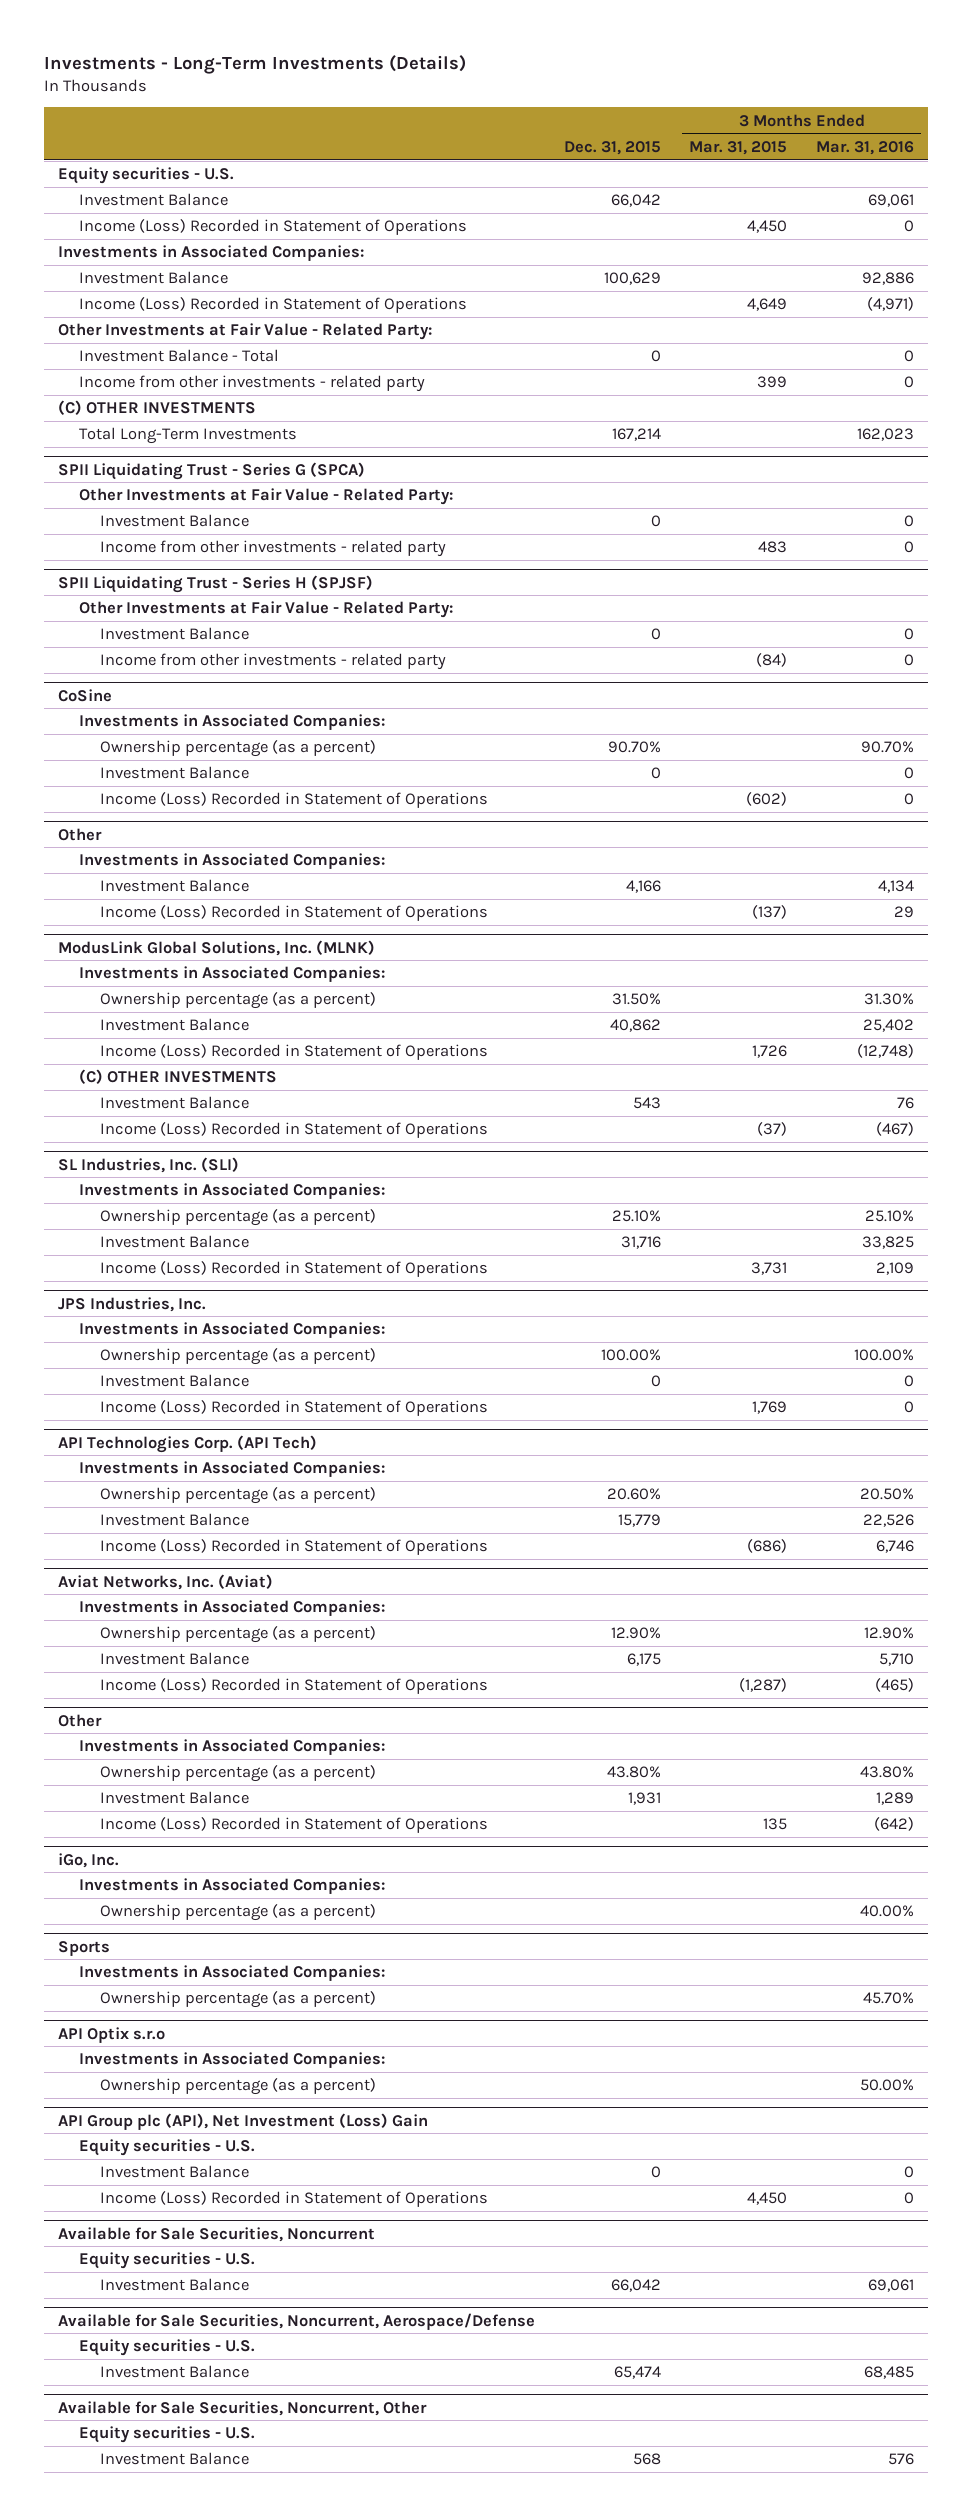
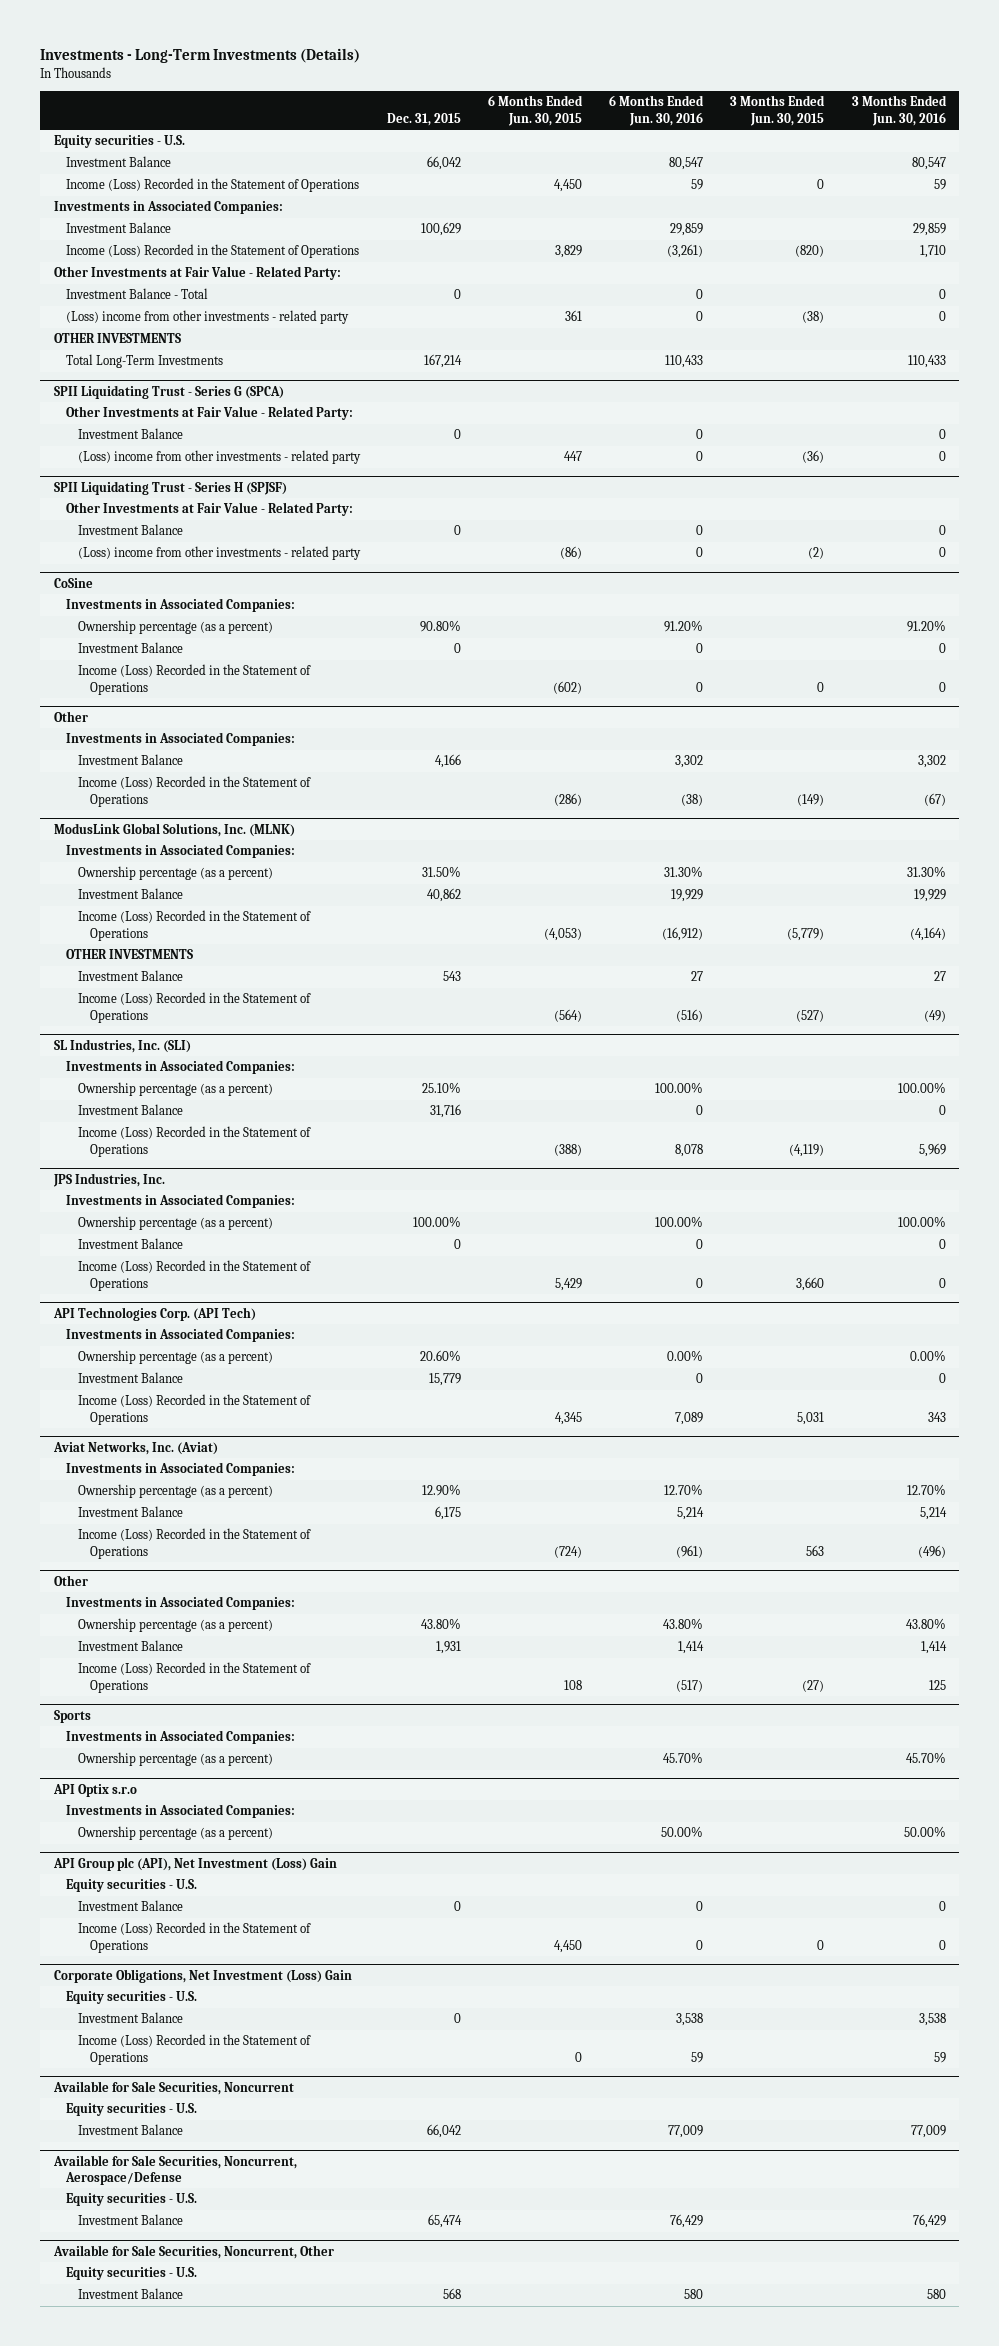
- | Dec. 31, 2015 | 3 Months Ended Mar. 31, 2015 | 3 Months Ended Mar. 31, 2016
+ | Dec. 31, 2015 | 6 Months Ended Jun. 30, 2015 | 6 Months Ended Jun. 30, 2016 | 3 Months Ended Jun. 30, 2015 | 3 Months Ended Jun. 30, 2016
- Income (Loss) Recorded in Statement of Operations | | 4,450 | 0
+ Income (Loss) Recorded in the Statement of Operations | | 4,450 | 59 | 0 | 59
- Income (Loss) Recorded in Statement of Operations | | 4,649 | (4,971)
+ Income (Loss) Recorded in the Statement of Operations | | 3,829 | (3,261) | (820) | 1,710
- Income from other investments - related party | | 399 | 0
- (C) OTHER INVESTMENTS
+ (Loss) income from other investments - related party | | 361 | 0 | (38) | 0
+ OTHER INVESTMENTS
@ SPII Liquidating Trust - Series G (SPCA)
- Income from other investments - related party | | 483 | 0
+ (Loss) income from other investments - related party | | 447 | 0 | (36) | 0
@ SPII Liquidating Trust - Series H (SPJSF)
- Income from other investments - related party | | (84) | 0
+ (Loss) income from other investments - related party | | (86) | 0 | (2) | 0
@ CoSine
- Ownership percentage (as a percent) | 90.70% | | 90.70%
+ Ownership percentage (as a percent) | 90.80% | | 91.20% | | 91.20%
- Income (Loss) Recorded in Statement of Operations | | (602) | 0
+ Income (Loss) Recorded in the Statement of Operations | | (602) | 0 | 0 | 0
@ Other
- Income (Loss) Recorded in Statement of Operations | | (137) | 29
+ Income (Loss) Recorded in the Statement of Operations | | (286) | (38) | (149) | (67)
@ ModusLink Global Solutions, Inc. (MLNK)
- Income (Loss) Recorded in Statement of Operations | | 1,726 | (12,748)
- (C) OTHER INVESTMENTS
+ Income (Loss) Recorded in the Statement of Operations | | (4,053) | (16,912) | (5,779) | (4,164)
+ OTHER INVESTMENTS
- Income (Loss) Recorded in Statement of Operations | | (37) | (467)
+ Income (Loss) Recorded in the Statement of Operations | | (564) | (516) | (527) | (49)
@ SL Industries, Inc. (SLI)
- Income (Loss) Recorded in Statement of Operations | | 3,731 | 2,109
+ Income (Loss) Recorded in the Statement of Operations | | (388) | 8,078 | (4,119) | 5,969
@ JPS Industries, Inc.
- Income (Loss) Recorded in Statement of Operations | | 1,769 | 0
+ Income (Loss) Recorded in the Statement of Operations | | 5,429 | 0 | 3,660 | 0
@ API Technologies Corp. (API Tech)
- Income (Loss) Recorded in Statement of Operations | | (686) | 6,746
+ Income (Loss) Recorded in the Statement of Operations | | 4,345 | 7,089 | 5,031 | 343
@ Aviat Networks, Inc. (Aviat)
- Income (Loss) Recorded in Statement of Operations | | (1,287) | (465)
+ Income (Loss) Recorded in the Statement of Operations | | (724) | (961) | 563 | (496)
@ Other
- Income (Loss) Recorded in Statement of Operations | | 135 | (642)
- iGo, Inc.
- Investments in Associated Companies:
- Ownership percentage (as a percent) | | | 40.00%
@ Other
+ Income (Loss) Recorded in the Statement of Operations | | 108 | (517) | (27) | 125
@ API Group plc (API), Net Investment (Loss) Gain
- Income (Loss) Recorded in Statement of Operations | | 4,450 | 0
+ Income (Loss) Recorded in the Statement of Operations | | 4,450 | 0 | 0 | 0
+ Corporate Obligations, Net Investment (Loss) Gain
+ Equity securities - U.S.
+ Investment Balance | 0 | | 3,538 | | 3,538
+ Income (Loss) Recorded in the Statement of Operations | | 0 | 59 | | 59

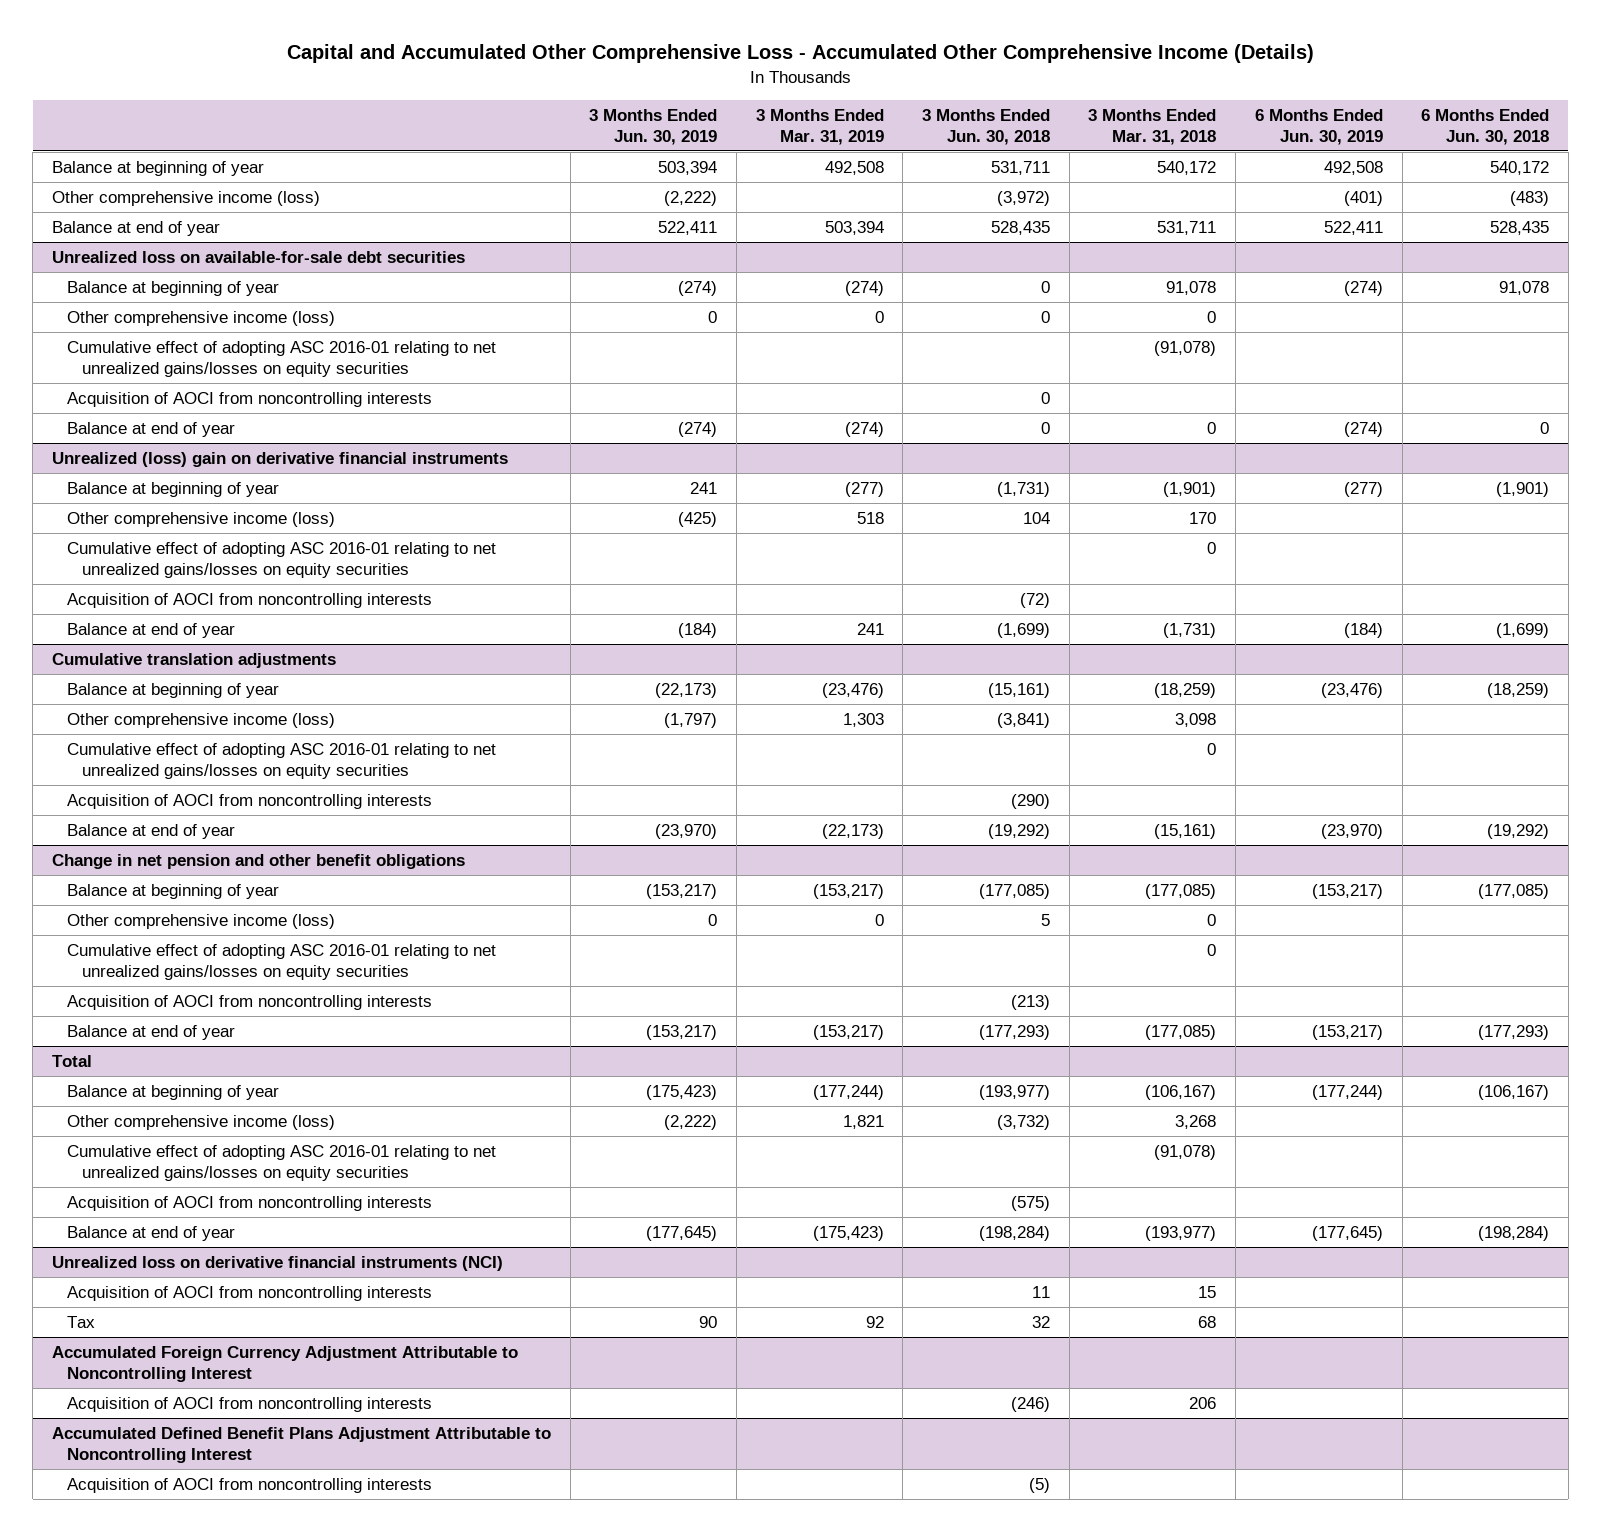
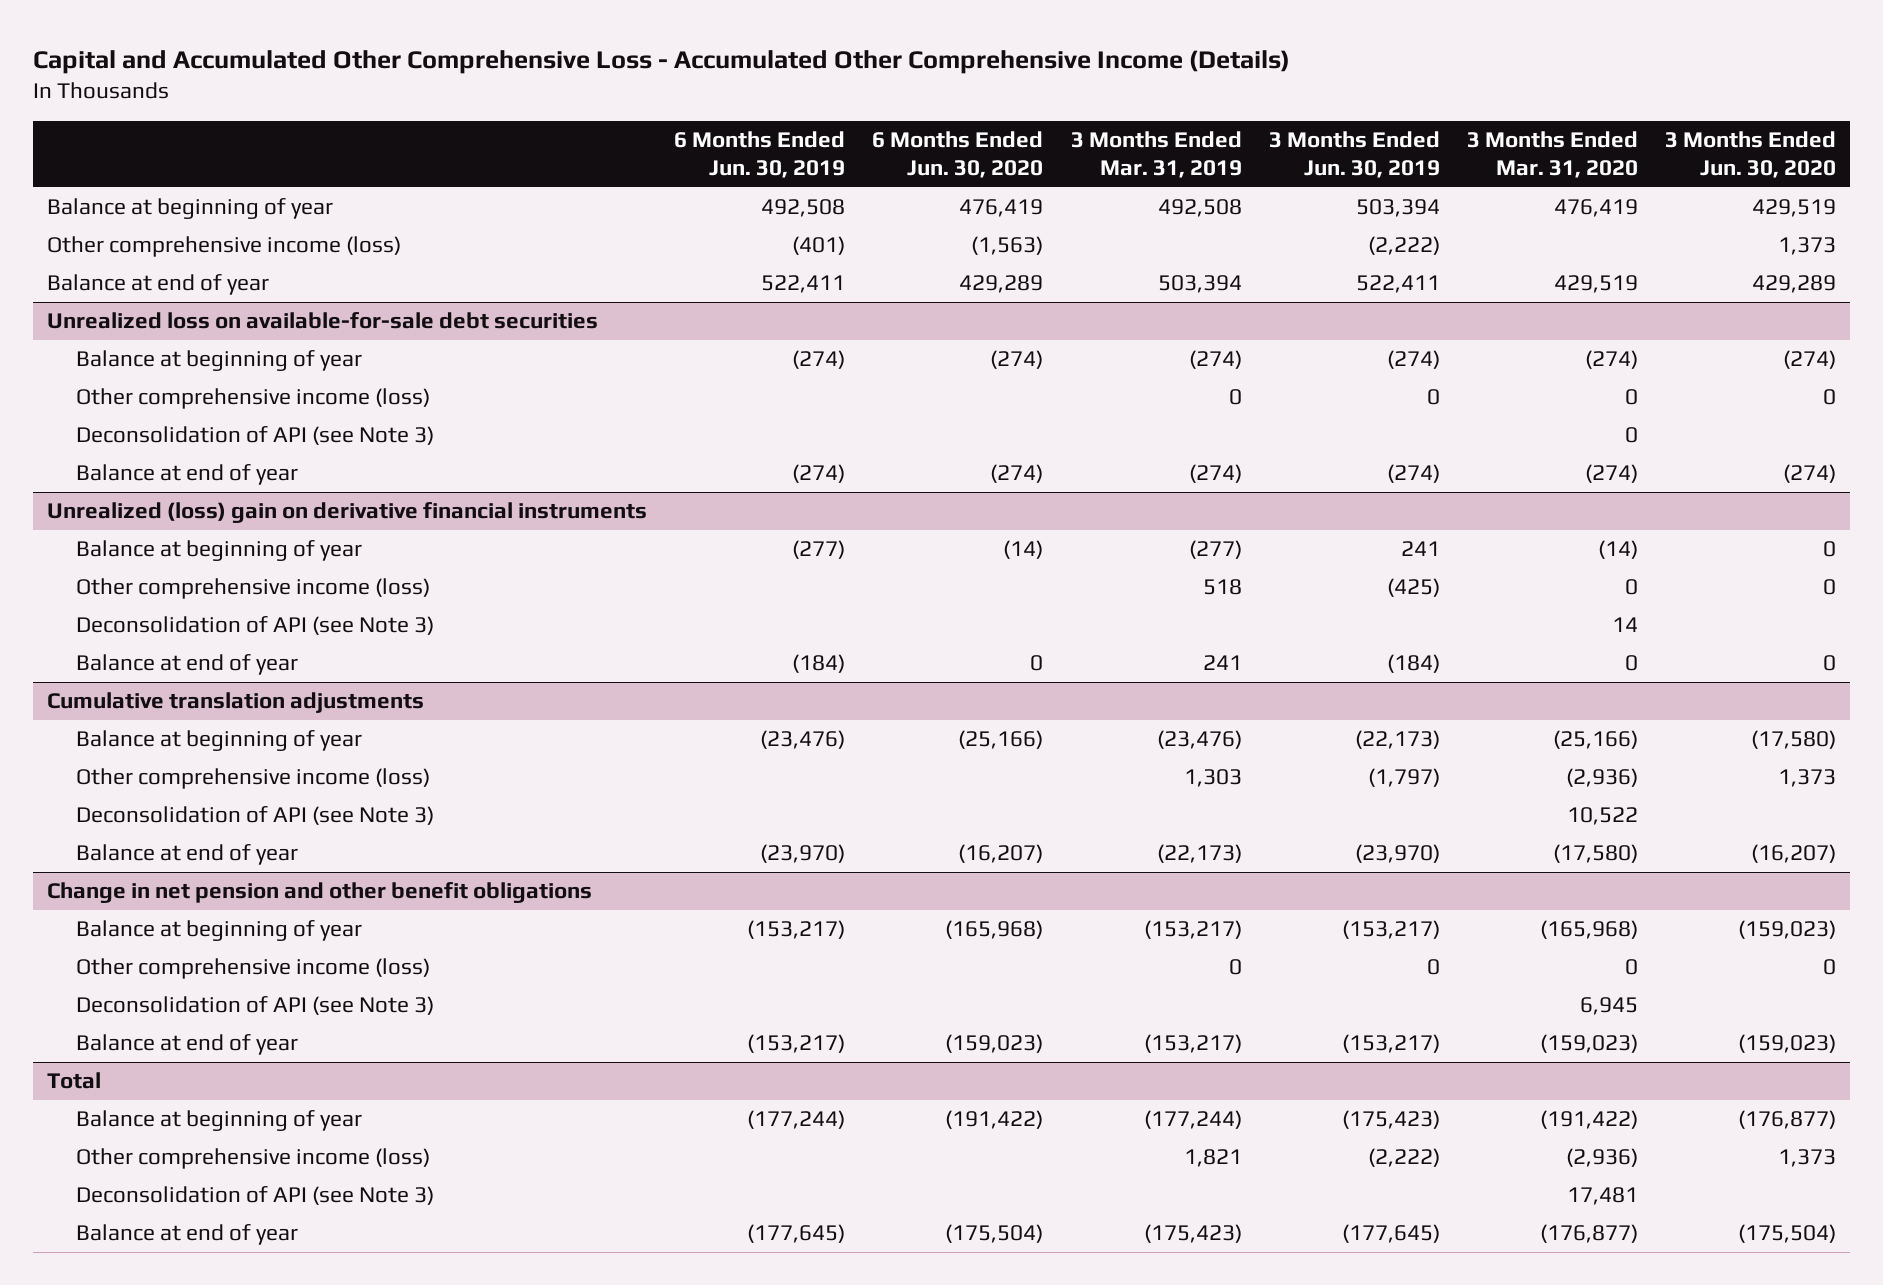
- | 3 Months Ended Jun. 30, 2019 | 3 Months Ended Mar. 31, 2019 | 3 Months Ended Jun. 30, 2018 | 3 Months Ended Mar. 31, 2018 | 6 Months Ended Jun. 30, 2019 | 6 Months Ended Jun. 30, 2018
+ | 6 Months Ended Jun. 30, 2019 | 6 Months Ended Jun. 30, 2020 | 3 Months Ended Mar. 31, 2019 | 3 Months Ended Jun. 30, 2019 | 3 Months Ended Mar. 31, 2020 | 3 Months Ended Jun. 30, 2020
@ Unrealized loss on available-for-sale debt securities
- Cumulative effect of adopting ASC 2016-01 relating to net unrealized gains/losses on equity securities | | | | (91,078) | |
- Acquisition of AOCI from noncontrolling interests | | | 0 | | |
+ Deconsolidation of API (see Note 3) | | | | | 0 |
@ Unrealized (loss) gain on derivative financial instruments
- Cumulative effect of adopting ASC 2016-01 relating to net unrealized gains/losses on equity securities | | | | 0 | |
- Acquisition of AOCI from noncontrolling interests | | | (72) | | |
+ Deconsolidation of API (see Note 3) | | | | | 14 |
@ Cumulative translation adjustments
- Cumulative effect of adopting ASC 2016-01 relating to net unrealized gains/losses on equity securities | | | | 0 | |
- Acquisition of AOCI from noncontrolling interests | | | (290) | | |
+ Deconsolidation of API (see Note 3) | | | | | 10,522 |
@ Change in net pension and other benefit obligations
- Cumulative effect of adopting ASC 2016-01 relating to net unrealized gains/losses on equity securities | | | | 0 | |
- Acquisition of AOCI from noncontrolling interests | | | (213) | | |
+ Deconsolidation of API (see Note 3) | | | | | 6,945 |
@ Total
- Cumulative effect of adopting ASC 2016-01 relating to net unrealized gains/losses on equity securities | | | | (91,078) | |
- Acquisition of AOCI from noncontrolling interests | | | (575) | | |
+ Deconsolidation of API (see Note 3) | | | | | 17,481 |
- Unrealized loss on derivative financial instruments (NCI)
- Acquisition of AOCI from noncontrolling interests | | | 11 | 15 | |
- Tax | 90 | 92 | 32 | 68 | |
- Accumulated Foreign Currency Adjustment Attributable to Noncontrolling Interest
- Acquisition of AOCI from noncontrolling interests | | | (246) | 206 | |
- Accumulated Defined Benefit Plans Adjustment Attributable to Noncontrolling Interest
- Acquisition of AOCI from noncontrolling interests | | | (5) | | |

